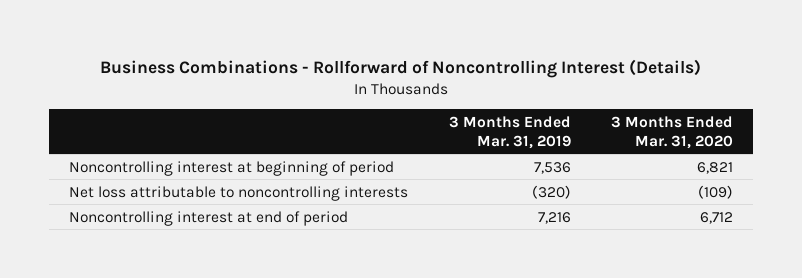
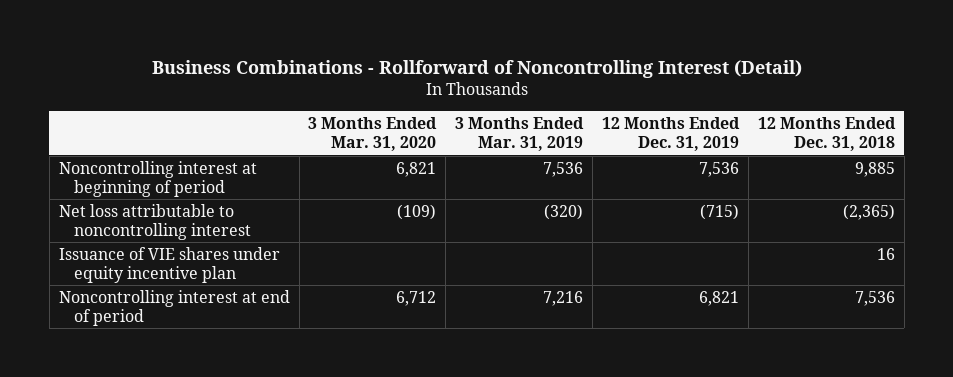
- Business Combinations - Rollforward of Noncontrolling Interest (Details)
+ Business Combinations - Rollforward of Noncontrolling Interest (Detail)
- | 3 Months Ended Mar. 31, 2019 | 3 Months Ended Mar. 31, 2020
+ | 3 Months Ended Mar. 31, 2020 | 3 Months Ended Mar. 31, 2019 | 12 Months Ended Dec. 31, 2019 | 12 Months Ended Dec. 31, 2018
- Net loss attributable to noncontrolling interests | (320) | (109)
+ Net loss attributable to noncontrolling interest | (109) | (320) | (715) | (2,365)
+ Issuance of VIE shares under equity incentive plan | | | | 16

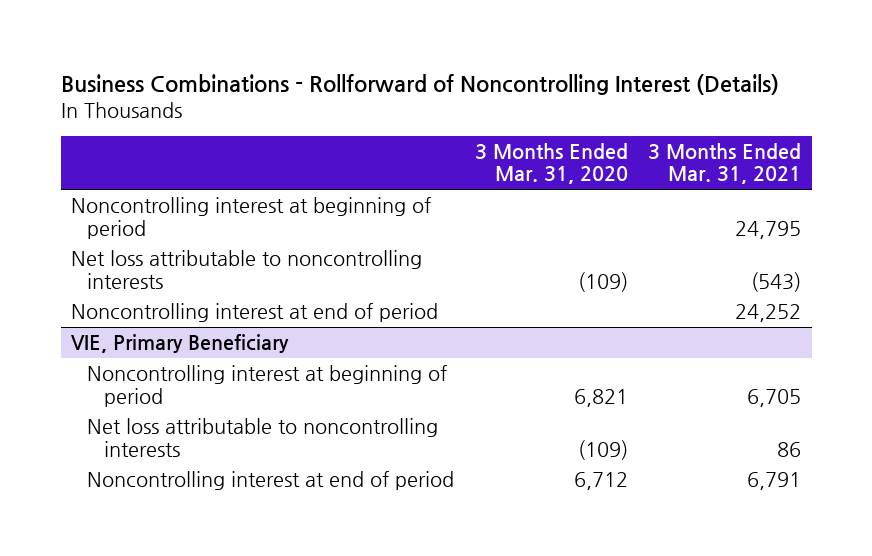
- Business Combinations - Rollforward of Noncontrolling Interest (Detail)
+ Business Combinations - Rollforward of Noncontrolling Interest (Details)
- | 3 Months Ended Mar. 31, 2020 | 3 Months Ended Mar. 31, 2019 | 12 Months Ended Dec. 31, 2019 | 12 Months Ended Dec. 31, 2018
+ | 3 Months Ended Mar. 31, 2020 | 3 Months Ended Mar. 31, 2021
+ Noncontrolling interest at beginning of period | | 24,795
+ Net loss attributable to noncontrolling interests | (109) | (543)
+ Noncontrolling interest at end of period | | 24,252
+ VIE, Primary Beneficiary
- Net loss attributable to noncontrolling interest | (109) | (320) | (715) | (2,365)
- Issuance of VIE shares under equity incentive plan | | | | 16
+ Net loss attributable to noncontrolling interests | (109) | 86

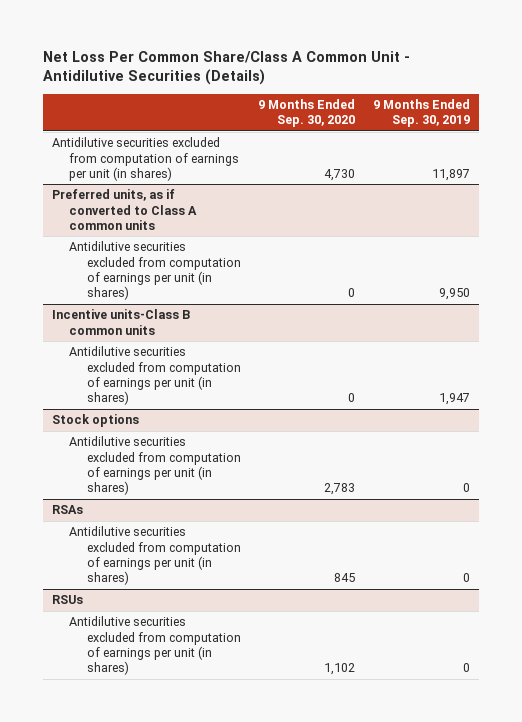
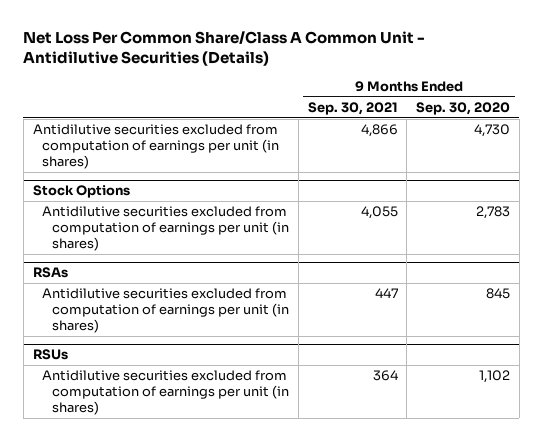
- | 9 Months Ended Sep. 30, 2020 | 9 Months Ended Sep. 30, 2019
+ | 9 Months Ended Sep. 30, 2021 | 9 Months Ended Sep. 30, 2020
- Preferred units, as if converted to Class A common units
- Antidilutive securities excluded from computation of earnings per unit (in shares) | 0 | 9,950
- Incentive units-Class B common units
- Antidilutive securities excluded from computation of earnings per unit (in shares) | 0 | 1,947
- Stock options
+ Stock Options

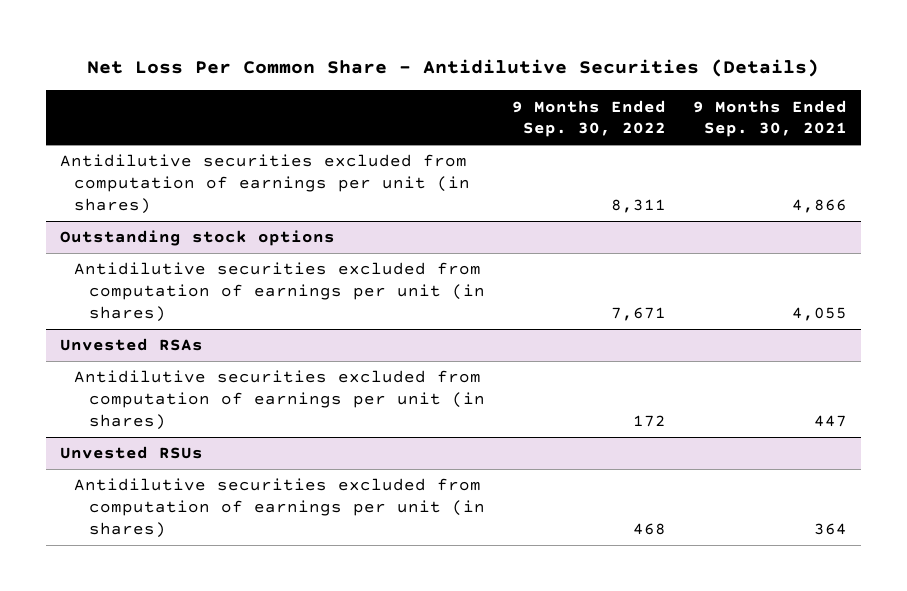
- Net Loss Per Common Share/Class A Common Unit - Antidilutive Securities (Details)
+ Net Loss Per Common Share - Antidilutive Securities (Details)
- | 9 Months Ended Sep. 30, 2021 | 9 Months Ended Sep. 30, 2020
+ | 9 Months Ended Sep. 30, 2022 | 9 Months Ended Sep. 30, 2021
- Stock Options
+ Outstanding stock options
- RSAs
+ Unvested RSAs
- RSUs
+ Unvested RSUs

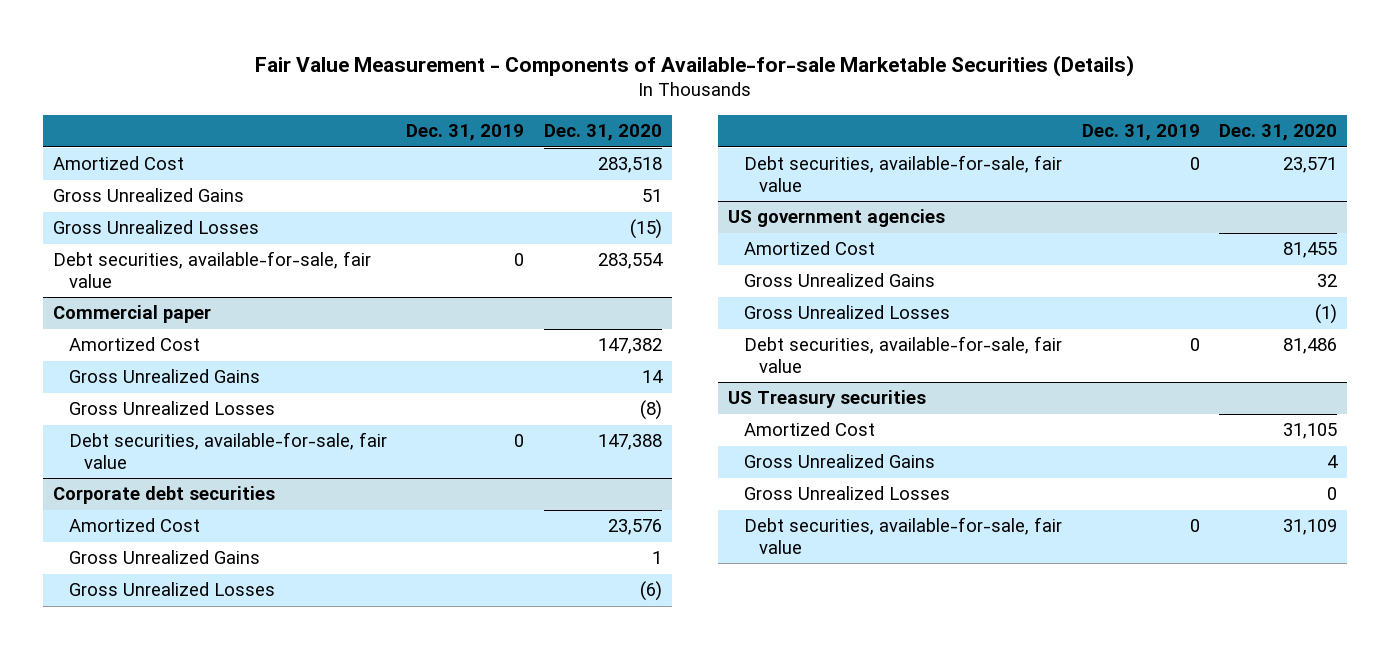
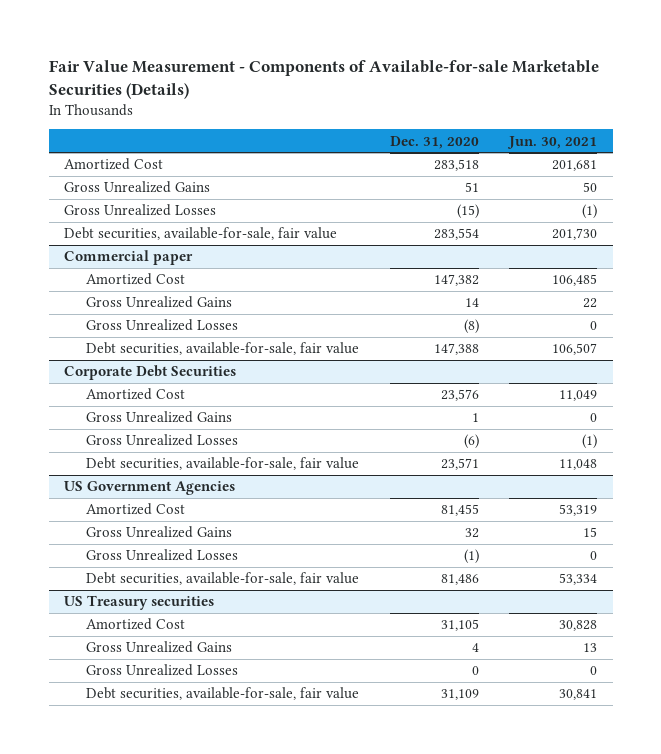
- | Dec. 31, 2019 | Dec. 31, 2020
+ | Dec. 31, 2020 | Jun. 30, 2021
- Corporate debt securities
+ Corporate Debt Securities
- US government agencies
+ US Government Agencies

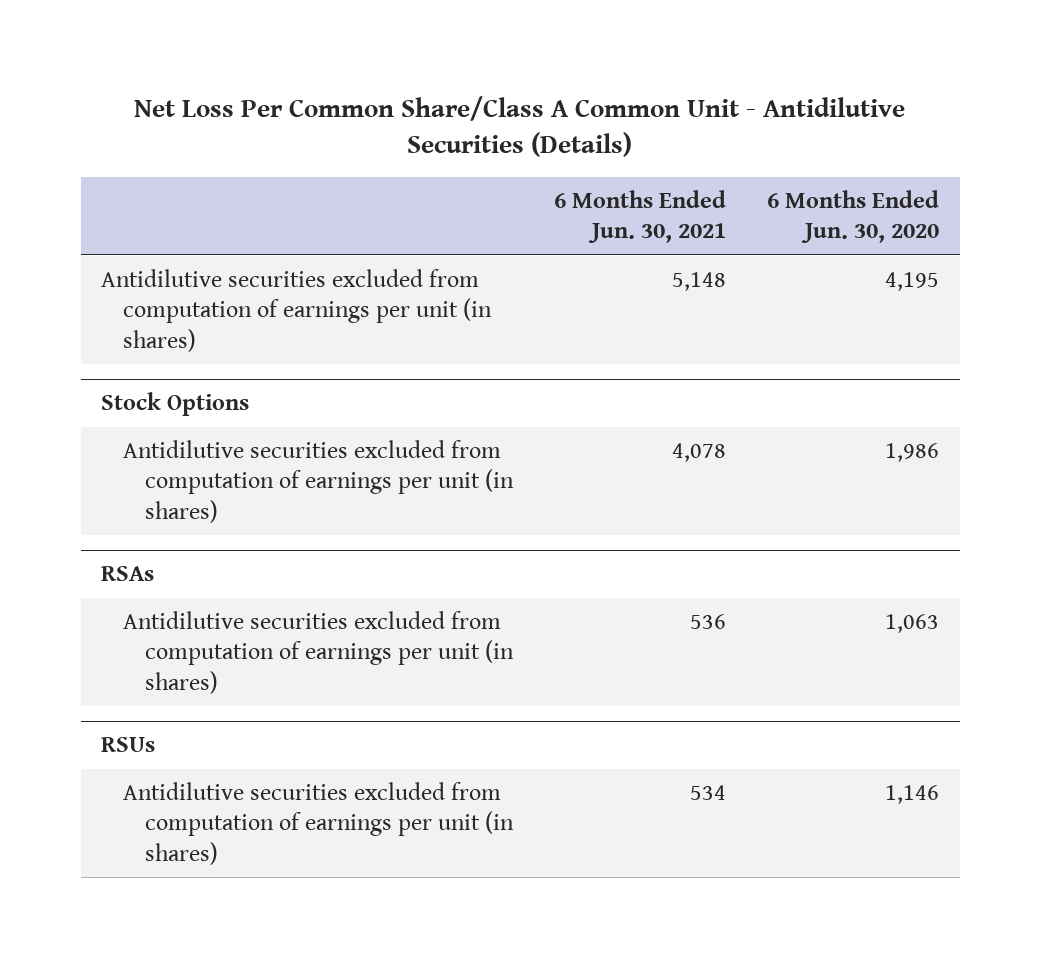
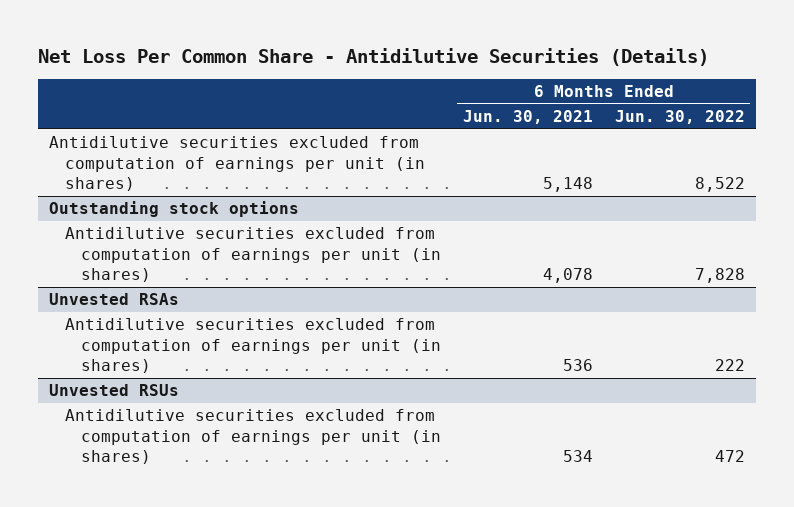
- Net Loss Per Common Share/Class A Common Unit - Antidilutive Securities (Details)
+ Net Loss Per Common Share - Antidilutive Securities (Details)
- | 6 Months Ended Jun. 30, 2021 | 6 Months Ended Jun. 30, 2020
+ | 6 Months Ended Jun. 30, 2021 | 6 Months Ended Jun. 30, 2022
- Stock Options
+ Outstanding stock options
- RSAs
+ Unvested RSAs
- RSUs
+ Unvested RSUs

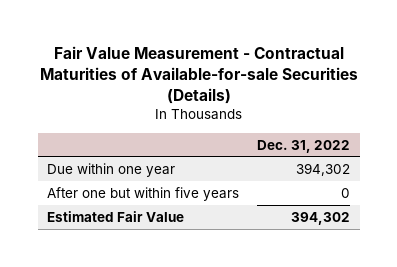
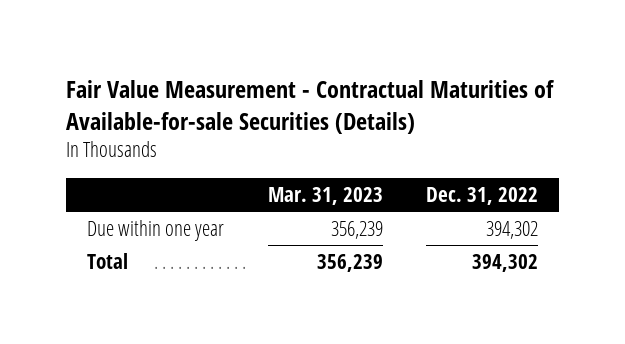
- | Dec. 31, 2022
+ | Mar. 31, 2023 | Dec. 31, 2022
- After one but within five years | 0
- Estimated Fair Value | 394,302
+ Total | 356,239 | 394,302

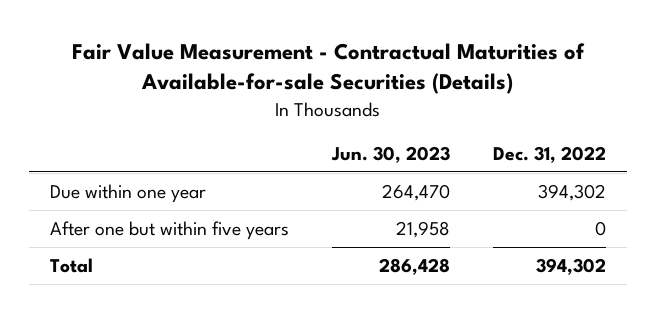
- | Mar. 31, 2023 | Dec. 31, 2022
+ | Jun. 30, 2023 | Dec. 31, 2022
+ After one but within five years | 21,958 | 0

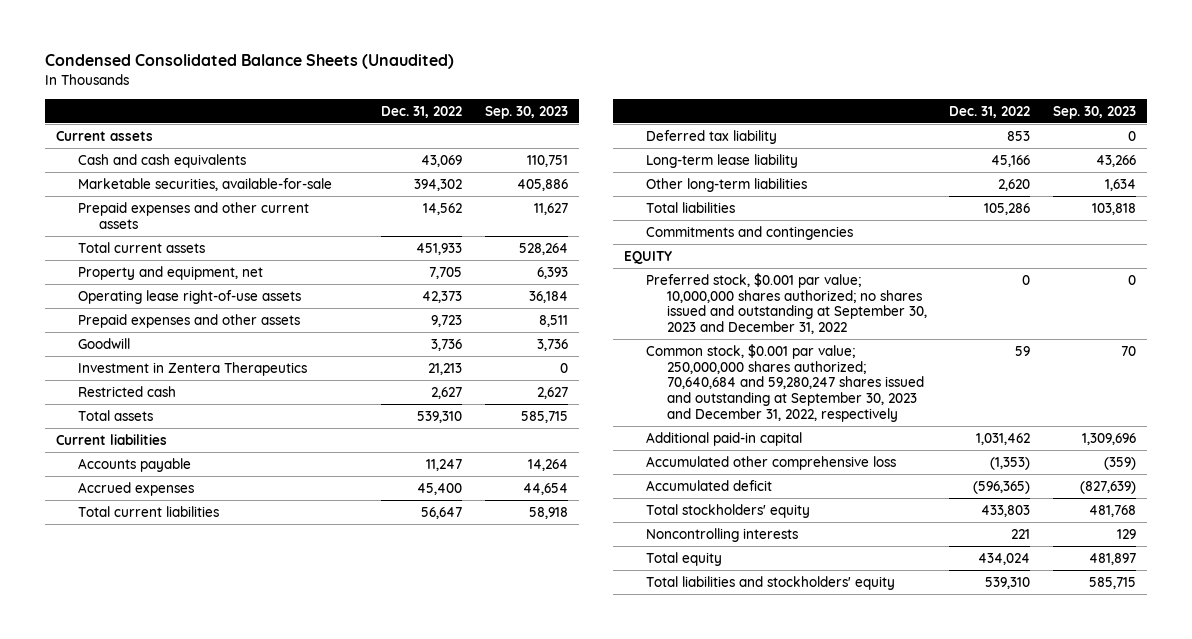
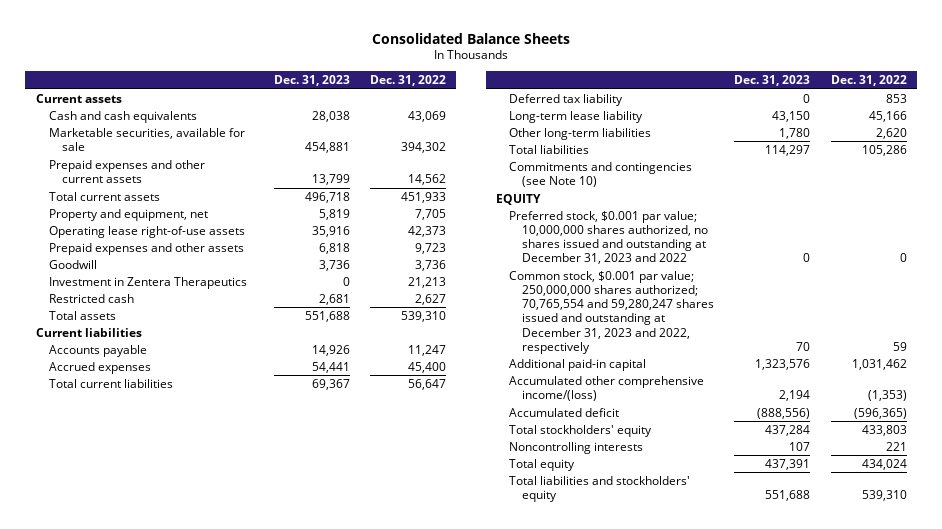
- Condensed Consolidated Balance Sheets (Unaudited)
+ Consolidated Balance Sheets
- | Dec. 31, 2022 | Sep. 30, 2023
+ | Dec. 31, 2023 | Dec. 31, 2022
- Marketable securities, available-for-sale | 394,302 | 405,886
+ Marketable securities, available for sale | 454,881 | 394,302
- Commitments and contingencies
+ Commitments and contingencies (see Note 10)
- Preferred stock, $0.001 par value; 10,000,000 shares authorized; no shares issued and outstanding at September 30, 2023 and December 31, 2022 | 0 | 0
- Common stock, $0.001 par value; 250,000,000 shares authorized; 70,640,684 and 59,280,247 shares issued and outstanding at September 30, 2023 and December 31, 2022, respectively | 59 | 70
+ Preferred stock, $0.001 par value; 10,000,000 shares authorized, no shares issued and outstanding at December 31, 2023 and 2022 | 0 | 0
+ Common stock, $0.001 par value; 250,000,000 shares authorized; 70,765,554 and 59,280,247 shares issued and outstanding at December 31, 2023 and 2022, respectively | 70 | 59
- Accumulated other comprehensive loss | (1,353) | (359)
+ Accumulated other comprehensive income/(loss) | 2,194 | (1,353)

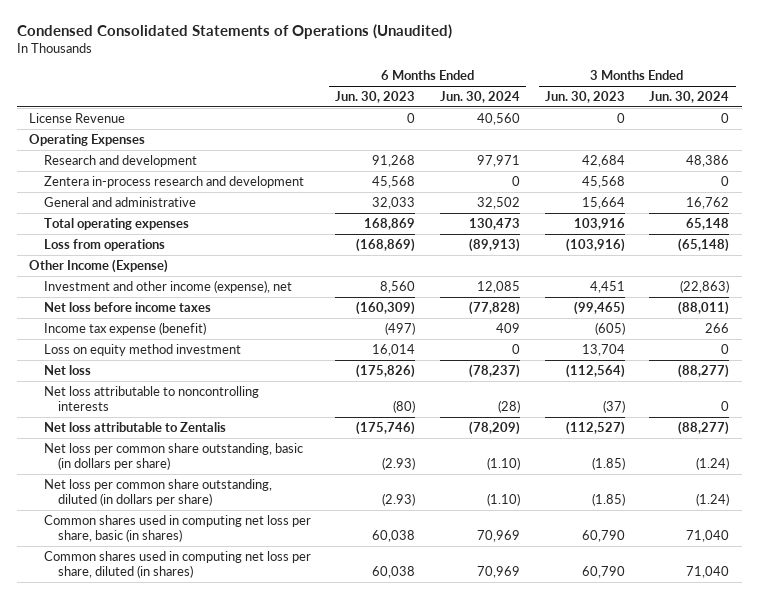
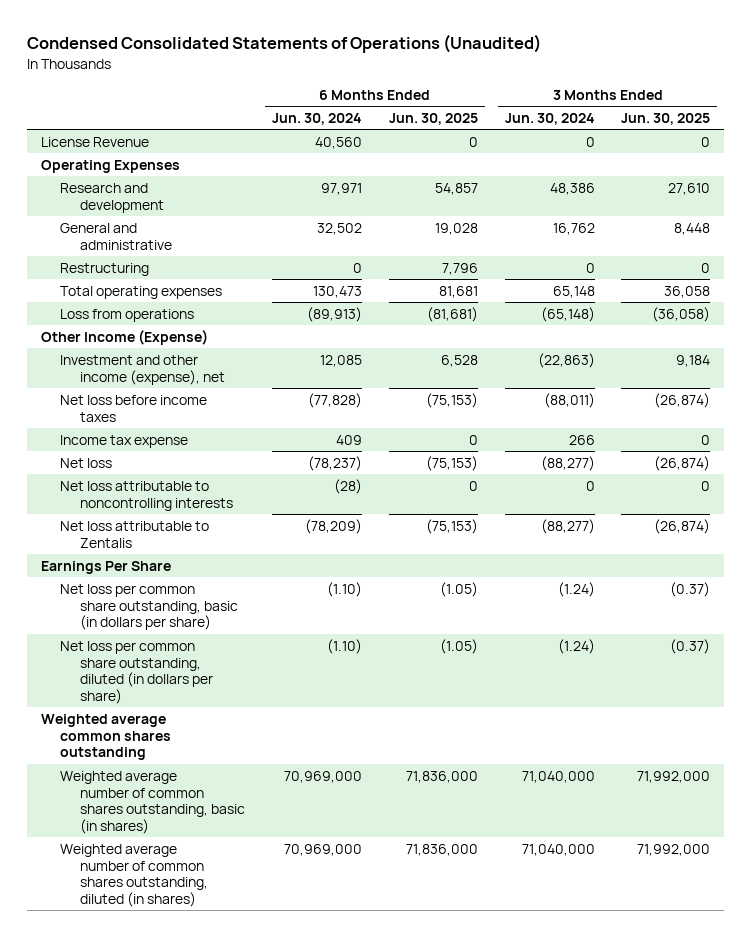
- | 6 Months Ended Jun. 30, 2023 | 6 Months Ended Jun. 30, 2024 | 3 Months Ended Jun. 30, 2023 | 3 Months Ended Jun. 30, 2024
+ | 6 Months Ended Jun. 30, 2024 | 6 Months Ended Jun. 30, 2025 | 3 Months Ended Jun. 30, 2024 | 3 Months Ended Jun. 30, 2025
- Zentera in-process research and development | 45,568 | 0 | 45,568 | 0
+ Restructuring | 0 | 7,796 | 0 | 0
- Income tax expense (benefit) | (497) | 409 | (605) | 266
- Loss on equity method investment | 16,014 | 0 | 13,704 | 0
+ Income tax expense | 409 | 0 | 266 | 0
+ Earnings Per Share
- Common shares used in computing net loss per share, basic (in shares) | 60,038 | 70,969 | 60,790 | 71,040
- Common shares used in computing net loss per share, diluted (in shares) | 60,038 | 70,969 | 60,790 | 71,040
+ Weighted average common shares outstanding
+ Weighted average number of common shares outstanding, basic (in shares) | 70,969,000 | 71,836,000 | 71,040,000 | 71,992,000
+ Weighted average number of common shares outstanding, diluted (in shares) | 70,969,000 | 71,836,000 | 71,040,000 | 71,992,000

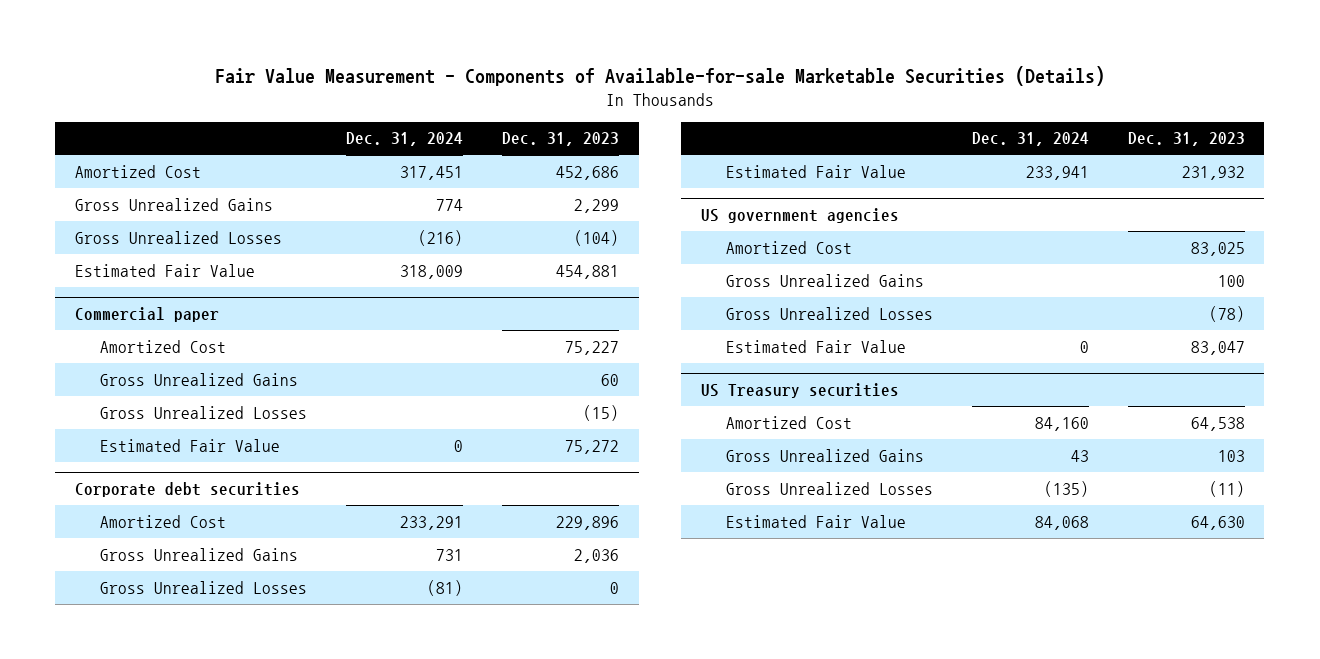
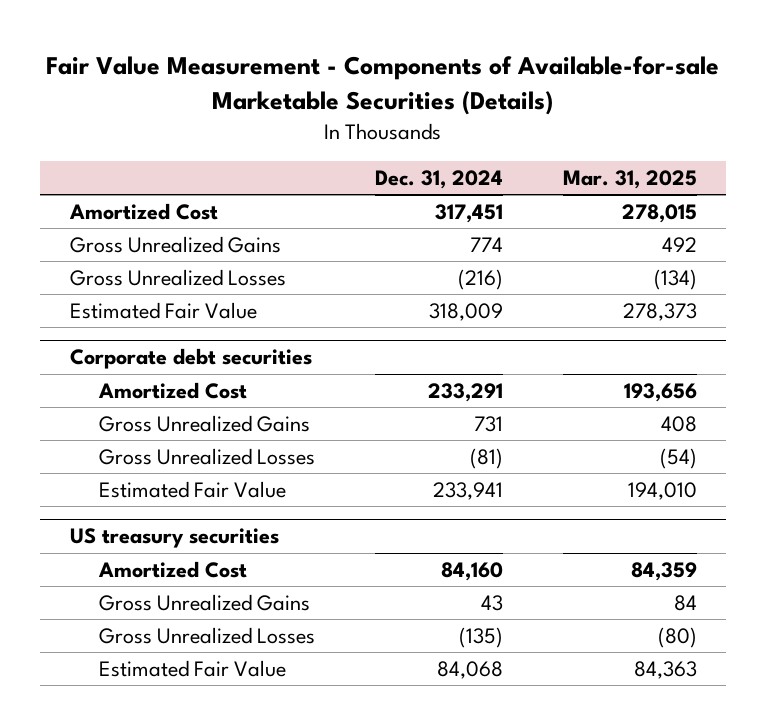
- | Dec. 31, 2024 | Dec. 31, 2023
+ | Dec. 31, 2024 | Mar. 31, 2025
- Commercial paper
- Amortized Cost | | 75,227
- Gross Unrealized Gains | | 60
- Gross Unrealized Losses | | (15)
- Estimated Fair Value | 0 | 75,272
- US government agencies
- Amortized Cost | | 83,025
- Gross Unrealized Gains | | 100
- Gross Unrealized Losses | | (78)
- Estimated Fair Value | 0 | 83,047
- US Treasury securities
+ US treasury securities

